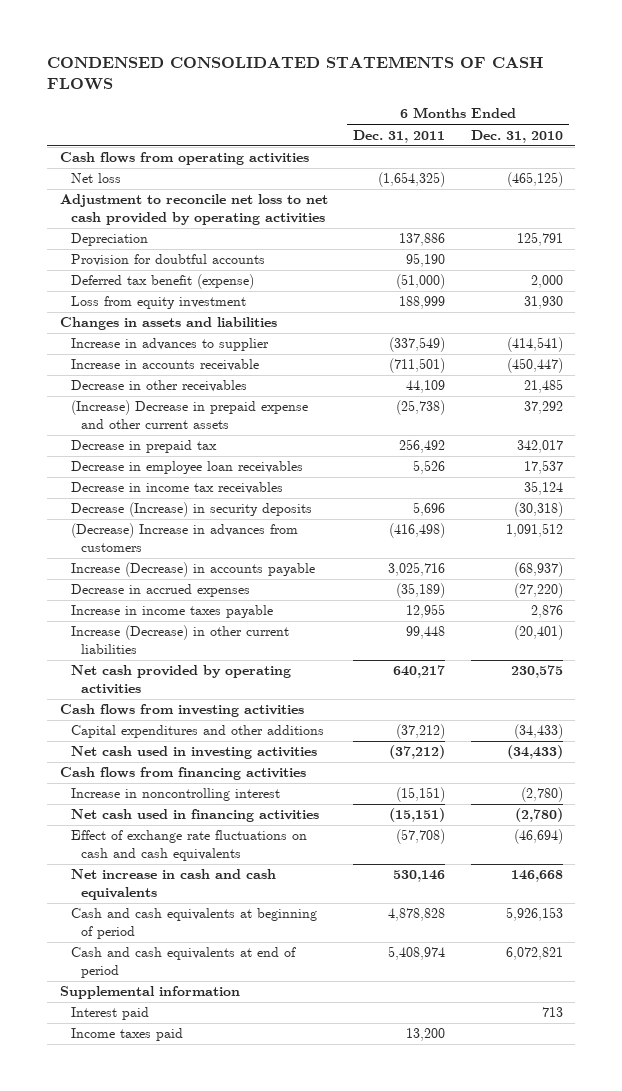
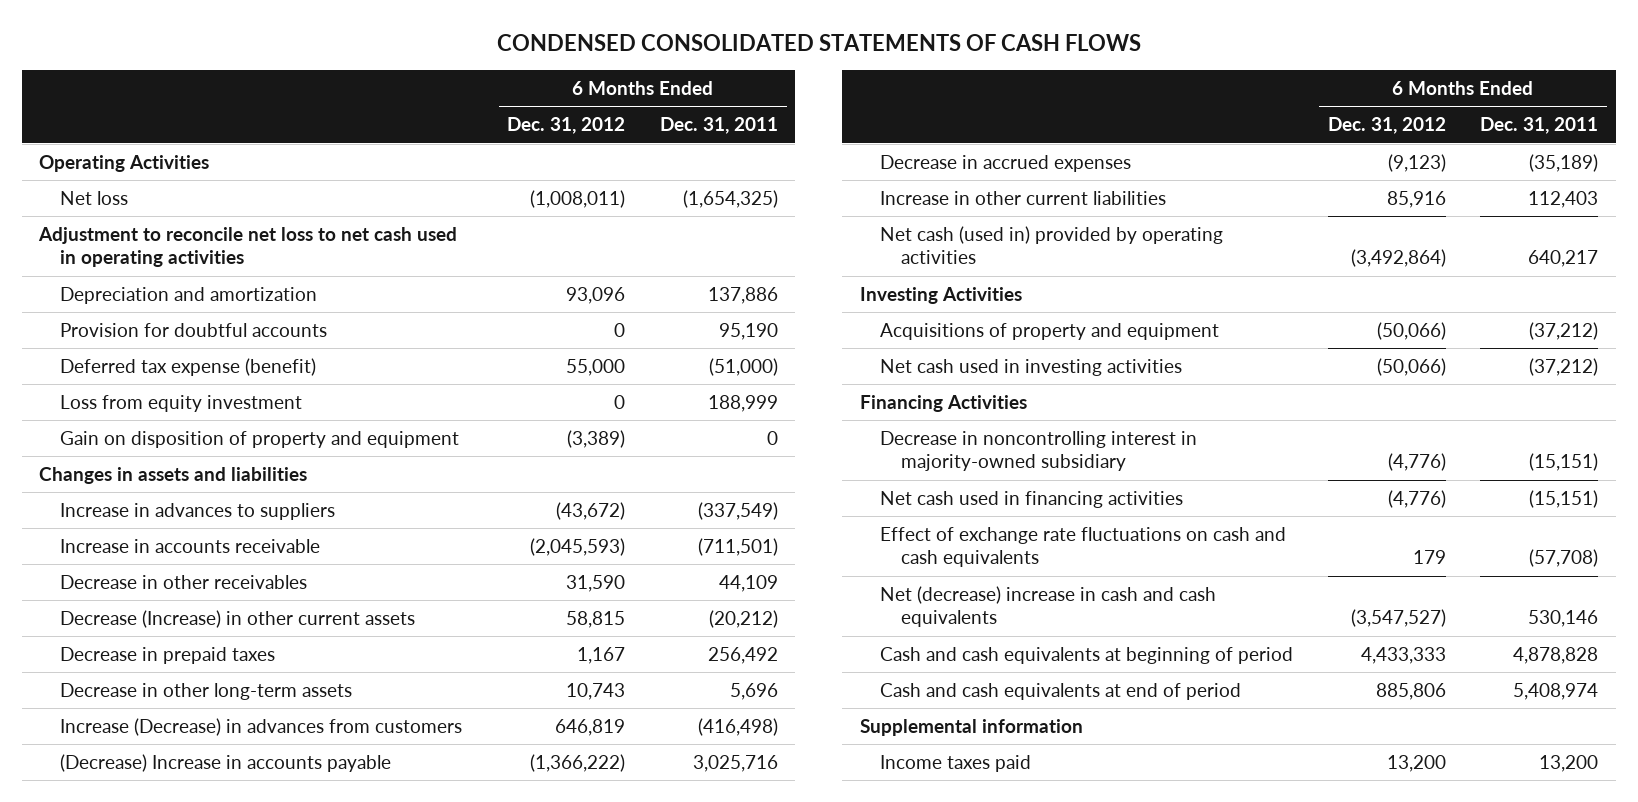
- | 6 Months Ended Dec. 31, 2011 | 6 Months Ended Dec. 31, 2010
+ | 6 Months Ended Dec. 31, 2012 | 6 Months Ended Dec. 31, 2011
- Cash flows from operating activities
+ Operating Activities
- Adjustment to reconcile net loss to net cash provided by operating activities
- Depreciation | 137,886 | 125,791
+ Adjustment to reconcile net loss to net cash used in operating activities
+ Depreciation and amortization | 93,096 | 137,886
- Deferred tax benefit (expense) | (51,000) | 2,000
+ Deferred tax expense (benefit) | 55,000 | (51,000)
+ Gain on disposition of property and equipment | (3,389) | 0
- Increase in advances to supplier | (337,549) | (414,541)
+ Increase in advances to suppliers | (43,672) | (337,549)
- (Increase) Decrease in prepaid expense and other current assets | (25,738) | 37,292
- Decrease in prepaid tax | 256,492 | 342,017
- Decrease in employee loan receivables | 5,526 | 17,537
- Decrease in income tax receivables | | 35,124
- Decrease (Increase) in security deposits | 5,696 | (30,318)
- (Decrease) Increase in advances from customers | (416,498) | 1,091,512
- Increase (Decrease) in accounts payable | 3,025,716 | (68,937)
+ Decrease (Increase) in other current assets | 58,815 | (20,212)
+ Decrease in prepaid taxes | 1,167 | 256,492
+ Decrease in other long-term assets | 10,743 | 5,696
+ Increase (Decrease) in advances from customers | 646,819 | (416,498)
+ (Decrease) Increase in accounts payable | (1,366,222) | 3,025,716
- Increase in income taxes payable | 12,955 | 2,876
- Increase (Decrease) in other current liabilities | 99,448 | (20,401)
- Net cash provided by operating activities | 640,217 | 230,575
- Cash flows from investing activities
- Capital expenditures and other additions | (37,212) | (34,433)
+ Increase in other current liabilities | 85,916 | 112,403
+ Net cash (used in) provided by operating activities | (3,492,864) | 640,217
+ Investing Activities
+ Acquisitions of property and equipment | (50,066) | (37,212)
- Cash flows from financing activities
- Increase in noncontrolling interest | (15,151) | (2,780)
+ Financing Activities
+ Decrease in noncontrolling interest in majority-owned subsidiary | (4,776) | (15,151)
- Net increase in cash and cash equivalents | 530,146 | 146,668
+ Net (decrease) increase in cash and cash equivalents | (3,547,527) | 530,146
- Interest paid | | 713

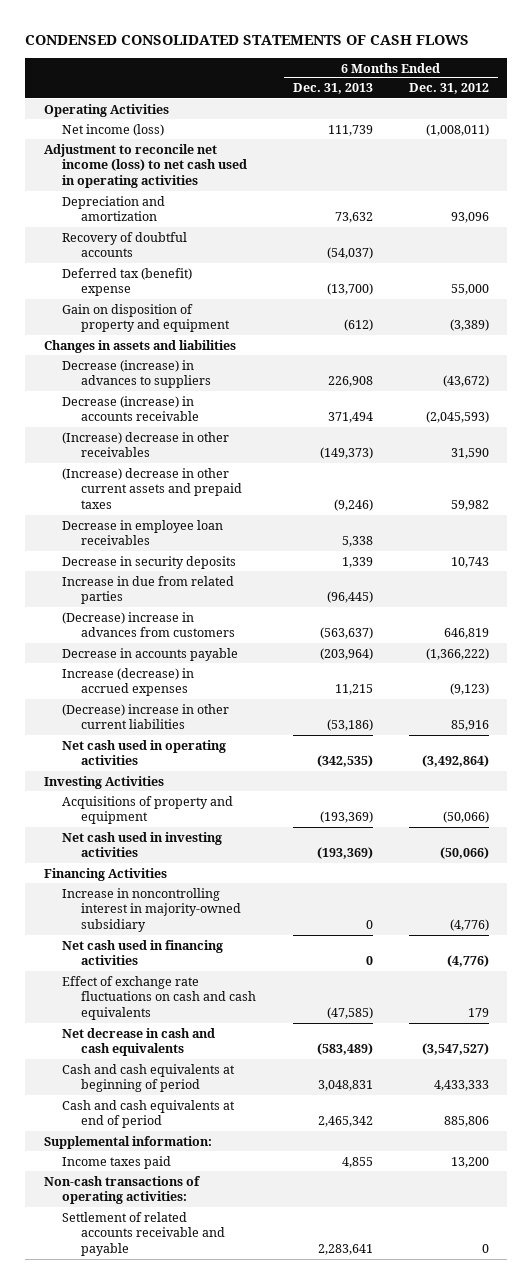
- | 6 Months Ended Dec. 31, 2012 | 6 Months Ended Dec. 31, 2011
+ | 6 Months Ended Dec. 31, 2013 | 6 Months Ended Dec. 31, 2012
- Net loss | (1,008,011) | (1,654,325)
- Adjustment to reconcile net loss to net cash used in operating activities
+ Net income (loss) | 111,739 | (1,008,011)
+ Adjustment to reconcile net income (loss) to net cash used in operating activities
- Provision for doubtful accounts | 0 | 95,190
- Deferred tax expense (benefit) | 55,000 | (51,000)
- Loss from equity investment | 0 | 188,999
+ Recovery of doubtful accounts | (54,037) |
+ Deferred tax (benefit) expense | (13,700) | 55,000
- Increase in advances to suppliers | (43,672) | (337,549)
- Increase in accounts receivable | (2,045,593) | (711,501)
- Decrease in other receivables | 31,590 | 44,109
- Decrease (Increase) in other current assets | 58,815 | (20,212)
- Decrease in prepaid taxes | 1,167 | 256,492
- Decrease in other long-term assets | 10,743 | 5,696
- Increase (Decrease) in advances from customers | 646,819 | (416,498)
- (Decrease) Increase in accounts payable | (1,366,222) | 3,025,716
- Decrease in accrued expenses | (9,123) | (35,189)
- Increase in other current liabilities | 85,916 | 112,403
- Net cash (used in) provided by operating activities | (3,492,864) | 640,217
+ Decrease (increase) in advances to suppliers | 226,908 | (43,672)
+ Decrease (increase) in accounts receivable | 371,494 | (2,045,593)
+ (Increase) decrease in other receivables | (149,373) | 31,590
+ (Increase) decrease in other current assets and prepaid taxes | (9,246) | 59,982
+ Decrease in employee loan receivables | 5,338 |
+ Decrease in security deposits | 1,339 | 10,743
+ Increase in due from related parties | (96,445) |
+ (Decrease) increase in advances from customers | (563,637) | 646,819
+ Decrease in accounts payable | (203,964) | (1,366,222)
+ Increase (decrease) in accrued expenses | 11,215 | (9,123)
+ (Decrease) increase in other current liabilities | (53,186) | 85,916
+ Net cash used in operating activities | (342,535) | (3,492,864)
- Decrease in noncontrolling interest in majority-owned subsidiary | (4,776) | (15,151)
+ Increase in noncontrolling interest in majority-owned subsidiary | 0 | (4,776)
- Net (decrease) increase in cash and cash equivalents | (3,547,527) | 530,146
+ Net decrease in cash and cash equivalents | (583,489) | (3,547,527)
- Supplemental information
+ Supplemental information:
+ Non-cash transactions of operating activities:
+ Settlement of related accounts receivable and payable | 2,283,641 | 0

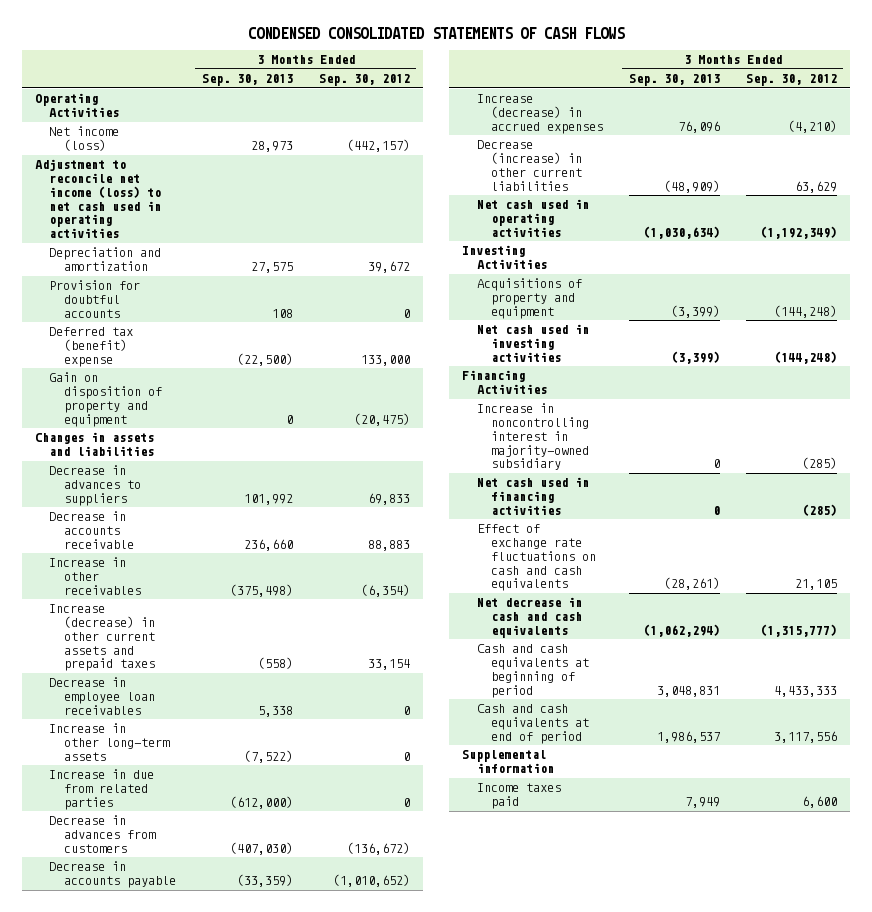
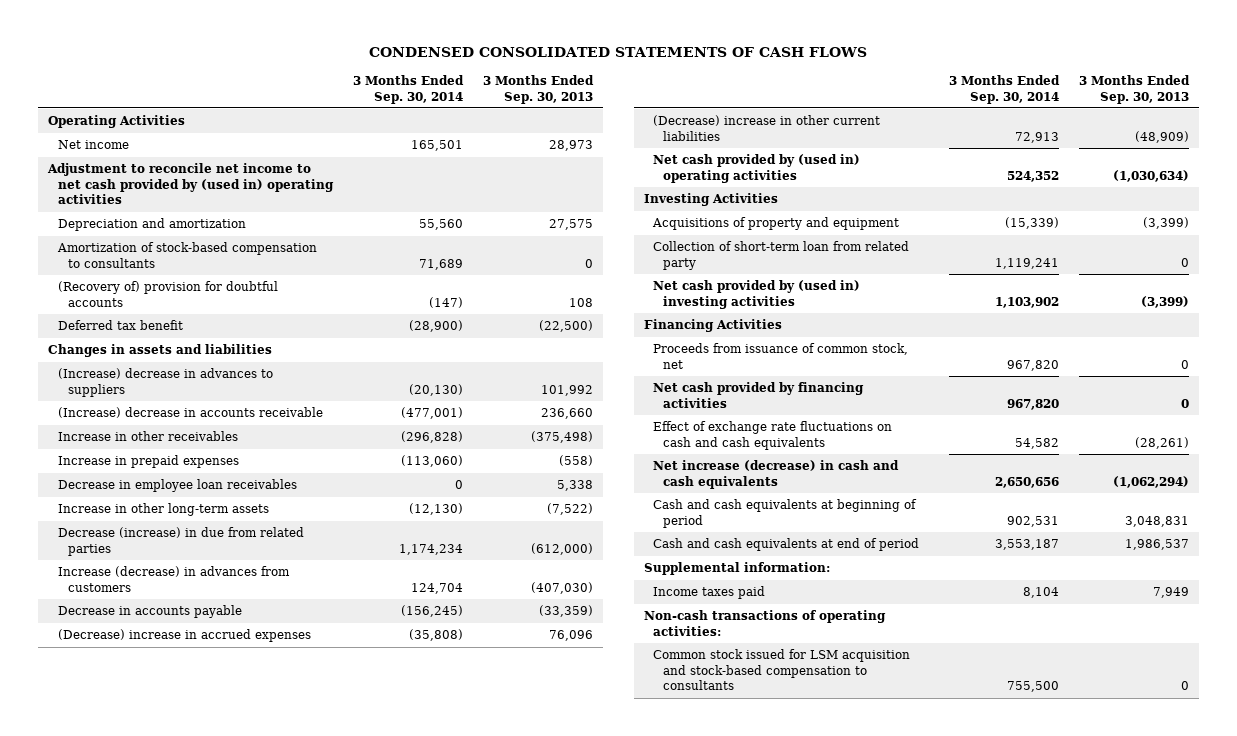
- | 3 Months Ended Sep. 30, 2013 | 3 Months Ended Sep. 30, 2012
+ | 3 Months Ended Sep. 30, 2014 | 3 Months Ended Sep. 30, 2013
- Net income (loss) | 28,973 | (442,157)
- Adjustment to reconcile net income (loss) to net cash used in operating activities
+ Net income | 165,501 | 28,973
+ Adjustment to reconcile net income to net cash provided by (used in) operating activities
- Provision for doubtful accounts | 108 | 0
- Deferred tax (benefit) expense | (22,500) | 133,000
- Gain on disposition of property and equipment | 0 | (20,475)
+ Amortization of stock-based compensation to consultants | 71,689 | 0
+ (Recovery of) provision for doubtful accounts | (147) | 108
+ Deferred tax benefit | (28,900) | (22,500)
- Decrease in advances to suppliers | 101,992 | 69,833
- Decrease in accounts receivable | 236,660 | 88,883
+ (Increase) decrease in advances to suppliers | (20,130) | 101,992
+ (Increase) decrease in accounts receivable | (477,001) | 236,660
- Increase (decrease) in other current assets and prepaid taxes | (558) | 33,154
+ Increase in prepaid expenses | (113,060) | (558)
- Increase in due from related parties | (612,000) | 0
- Decrease in advances from customers | (407,030) | (136,672)
+ Decrease (increase) in due from related parties | 1,174,234 | (612,000)
+ Increase (decrease) in advances from customers | 124,704 | (407,030)
- Increase (decrease) in accrued expenses | 76,096 | (4,210)
- Decrease (increase) in other current liabilities | (48,909) | 63,629
- Net cash used in operating activities | (1,030,634) | (1,192,349)
+ (Decrease) increase in accrued expenses | (35,808) | 76,096
+ (Decrease) increase in other current liabilities | 72,913 | (48,909)
+ Net cash provided by (used in) operating activities | 524,352 | (1,030,634)
- Net cash used in investing activities | (3,399) | (144,248)
+ Collection of short-term loan from related party | 1,119,241 | 0
+ Net cash provided by (used in) investing activities | 1,103,902 | (3,399)
- Increase in noncontrolling interest in majority-owned subsidiary | 0 | (285)
- Net cash used in financing activities | 0 | (285)
+ Proceeds from issuance of common stock, net | 967,820 | 0
+ Net cash provided by financing activities | 967,820 | 0
- Net decrease in cash and cash equivalents | (1,062,294) | (1,315,777)
+ Net increase (decrease) in cash and cash equivalents | 2,650,656 | (1,062,294)
- Supplemental information
+ Supplemental information:
+ Non-cash transactions of operating activities:
+ Common stock issued for LSM acquisition and stock-based compensation to consultants | 755,500 | 0

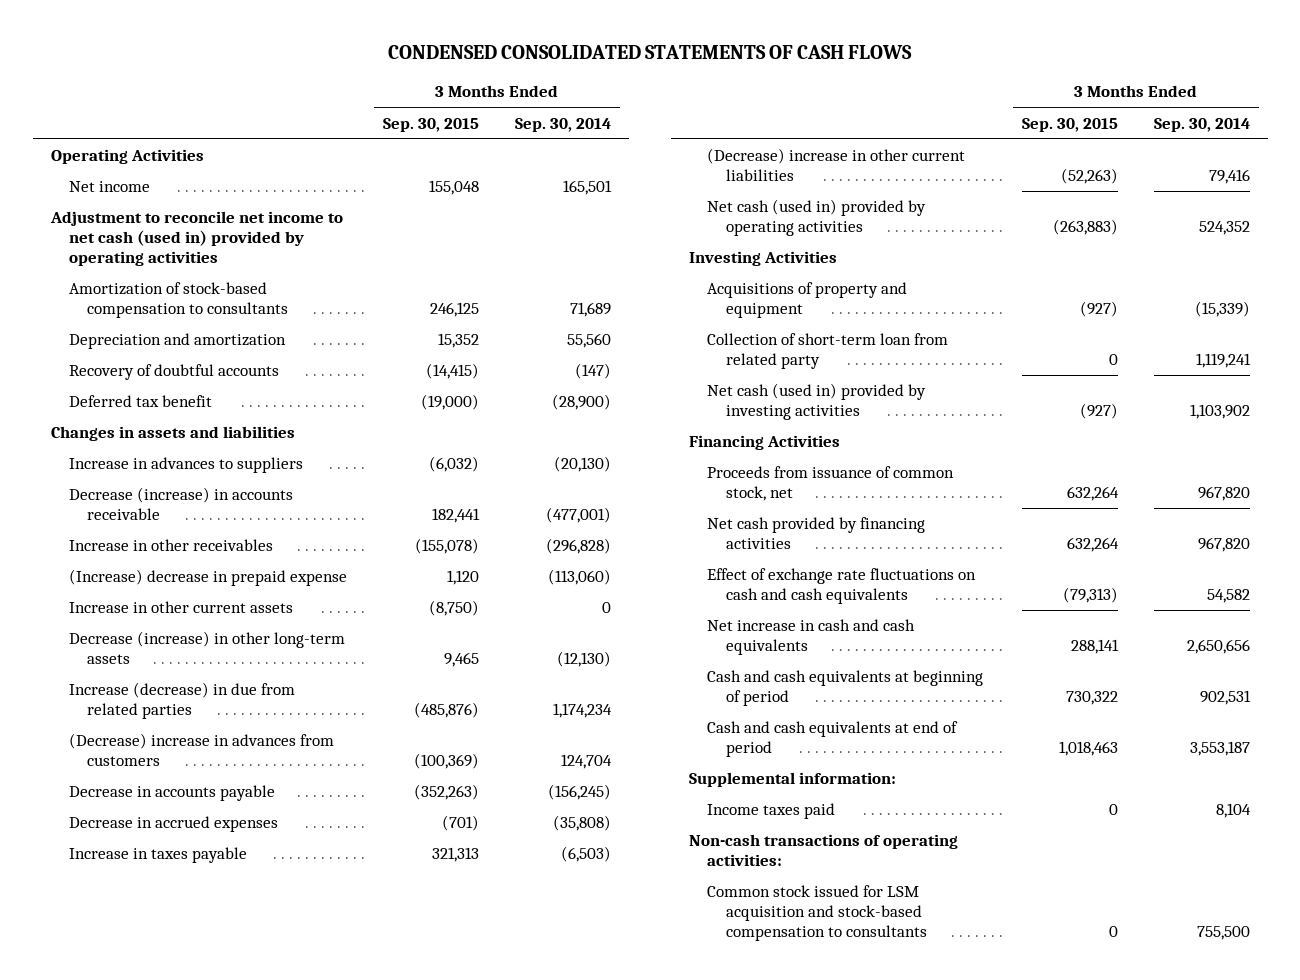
- | 3 Months Ended Sep. 30, 2014 | 3 Months Ended Sep. 30, 2013
+ | 3 Months Ended Sep. 30, 2015 | 3 Months Ended Sep. 30, 2014
- Adjustment to reconcile net income to net cash provided by (used in) operating activities
+ Adjustment to reconcile net income to net cash (used in) provided by operating activities
- (Recovery of) provision for doubtful accounts | (147) | 108
moved down: Depreciation and amortization | 15,352 | 55,560
+ Recovery of doubtful accounts | (14,415) | (147)
- (Increase) decrease in advances to suppliers | (20,130) | 101,992
- (Increase) decrease in accounts receivable | (477,001) | 236,660
+ Increase in advances to suppliers | (6,032) | (20,130)
+ Decrease (increase) in accounts receivable | 182,441 | (477,001)
- Increase in prepaid expenses | (113,060) | (558)
- Decrease in employee loan receivables | 0 | 5,338
- Increase in other long-term assets | (12,130) | (7,522)
- Decrease (increase) in due from related parties | 1,174,234 | (612,000)
- Increase (decrease) in advances from customers | 124,704 | (407,030)
+ (Increase) decrease in prepaid expense | 1,120 | (113,060)
+ Increase in other current assets | (8,750) | 0
+ Decrease (increase) in other long-term assets | 9,465 | (12,130)
+ Increase (decrease) in due from related parties | (485,876) | 1,174,234
+ (Decrease) increase in advances from customers | (100,369) | 124,704
- (Decrease) increase in accrued expenses | (35,808) | 76,096
- (Decrease) increase in other current liabilities | 72,913 | (48,909)
- Net cash provided by (used in) operating activities | 524,352 | (1,030,634)
+ Decrease in accrued expenses | (701) | (35,808)
+ Increase in taxes payable | 321,313 | (6,503)
+ (Decrease) increase in other current liabilities | (52,263) | 79,416
+ Net cash (used in) provided by operating activities | (263,883) | 524,352
- Net cash provided by (used in) investing activities | 1,103,902 | (3,399)
+ Net cash (used in) provided by investing activities | (927) | 1,103,902
- Net increase (decrease) in cash and cash equivalents | 2,650,656 | (1,062,294)
+ Net increase in cash and cash equivalents | 288,141 | 2,650,656

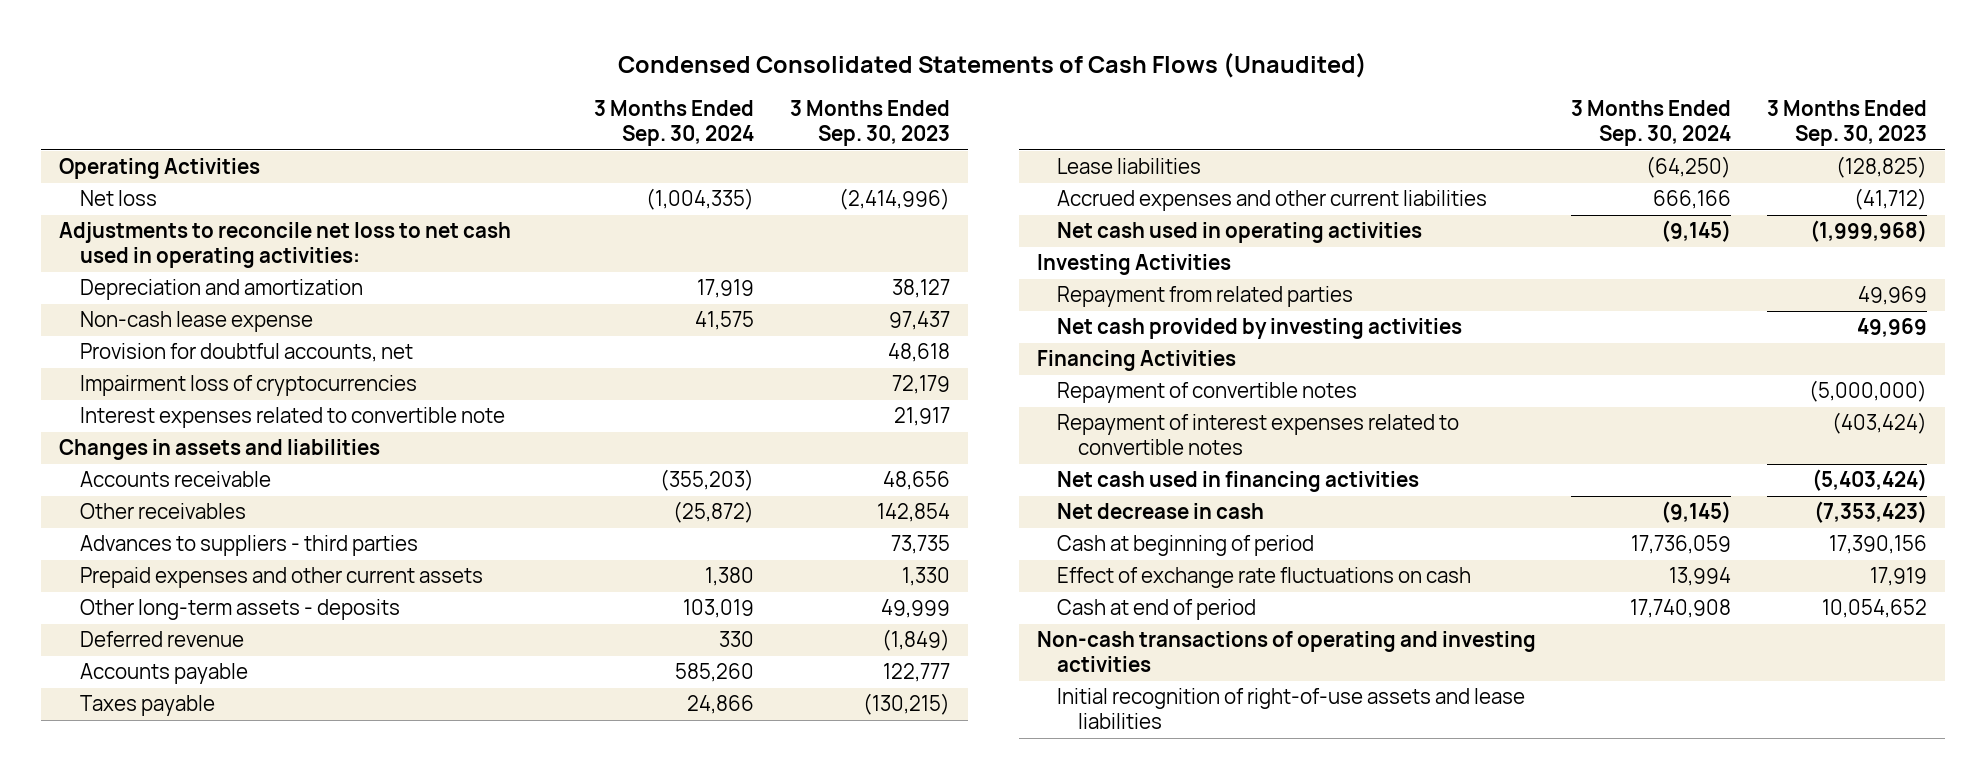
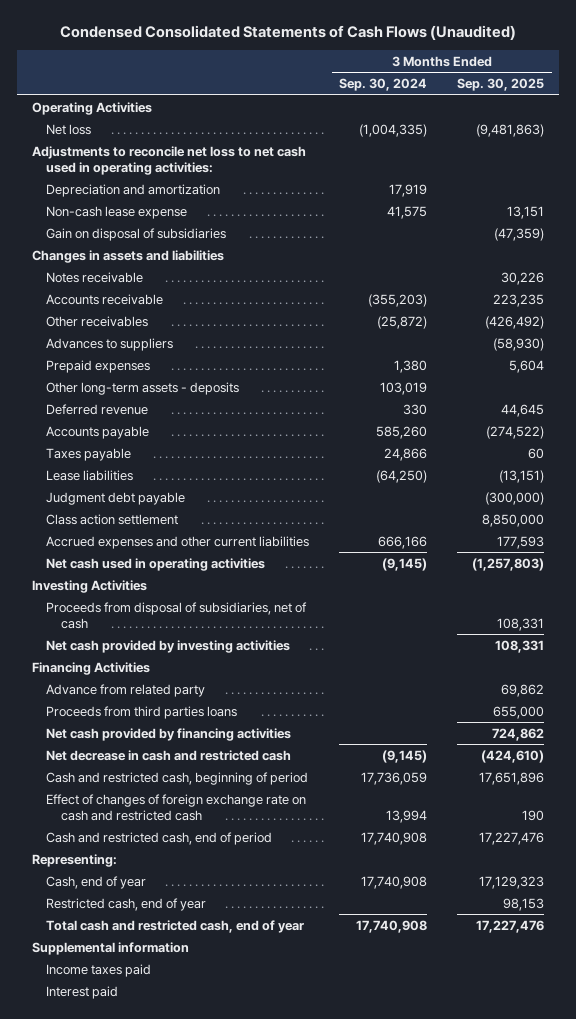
- | 3 Months Ended Sep. 30, 2024 | 3 Months Ended Sep. 30, 2023
+ | 3 Months Ended Sep. 30, 2024 | 3 Months Ended Sep. 30, 2025
- Provision for doubtful accounts, net | | 48,618
- Impairment loss of cryptocurrencies | | 72,179
- Interest expenses related to convertible note | | 21,917
+ Gain on disposal of subsidiaries | | (47,359)
+ Notes receivable | | 30,226
- Advances to suppliers - third parties | | 73,735
- Prepaid expenses and other current assets | 1,380 | 1,330
+ Advances to suppliers | | (58,930)
+ Prepaid expenses | 1,380 | 5,604
+ Judgment debt payable | | (300,000)
+ Class action settlement | | 8,850,000
- Repayment from related parties | | 49,969
+ Proceeds from disposal of subsidiaries, net of cash | | 108,331
- Repayment of convertible notes | | (5,000,000)
- Repayment of interest expenses related to convertible notes | | (403,424)
- Net cash used in financing activities | | (5,403,424)
- Net decrease in cash | (9,145) | (7,353,423)
- Cash at beginning of period | 17,736,059 | 17,390,156
- Effect of exchange rate fluctuations on cash | 13,994 | 17,919
- Cash at end of period | 17,740,908 | 10,054,652
- Non-cash transactions of operating and investing activities
- Initial recognition of right-of-use assets and lease liabilities
+ Advance from related party | | 69,862
+ Proceeds from third parties loans | | 655,000
+ Net cash provided by financing activities | | 724,862
+ Net decrease in cash and restricted cash | (9,145) | (424,610)
+ Cash and restricted cash, beginning of period | 17,736,059 | 17,651,896
+ Effect of changes of foreign exchange rate on cash and restricted cash | 13,994 | 190
+ Cash and restricted cash, end of period | 17,740,908 | 17,227,476
+ Representing:
+ Cash, end of year | 17,740,908 | 17,129,323
+ Restricted cash, end of year | | 98,153
+ Total cash and restricted cash, end of year | 17,740,908 | 17,227,476
+ Supplemental information
+ Income taxes paid
+ Interest paid

